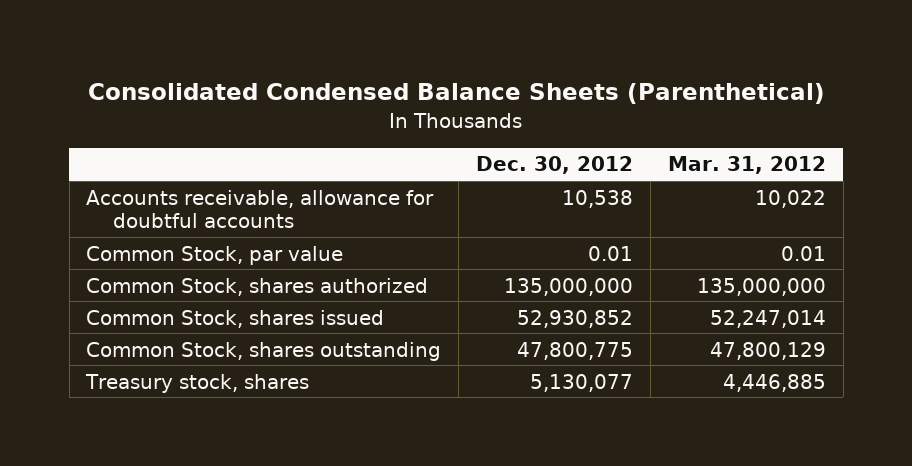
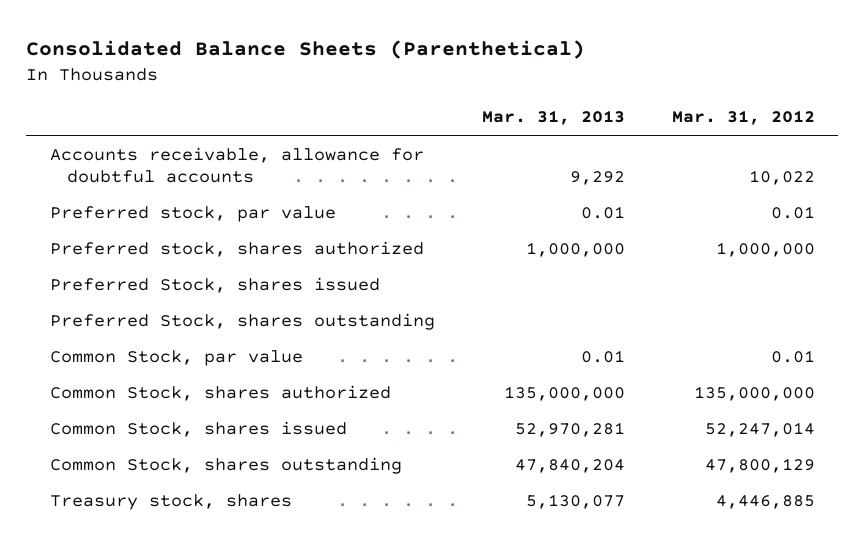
- Consolidated Condensed Balance Sheets (Parenthetical)
+ Consolidated Balance Sheets (Parenthetical)
- | Dec. 30, 2012 | Mar. 31, 2012
+ | Mar. 31, 2013 | Mar. 31, 2012
+ Preferred stock, par value | 0.01 | 0.01
+ Preferred stock, shares authorized | 1,000,000 | 1,000,000
+ Preferred Stock, shares issued
+ Preferred Stock, shares outstanding

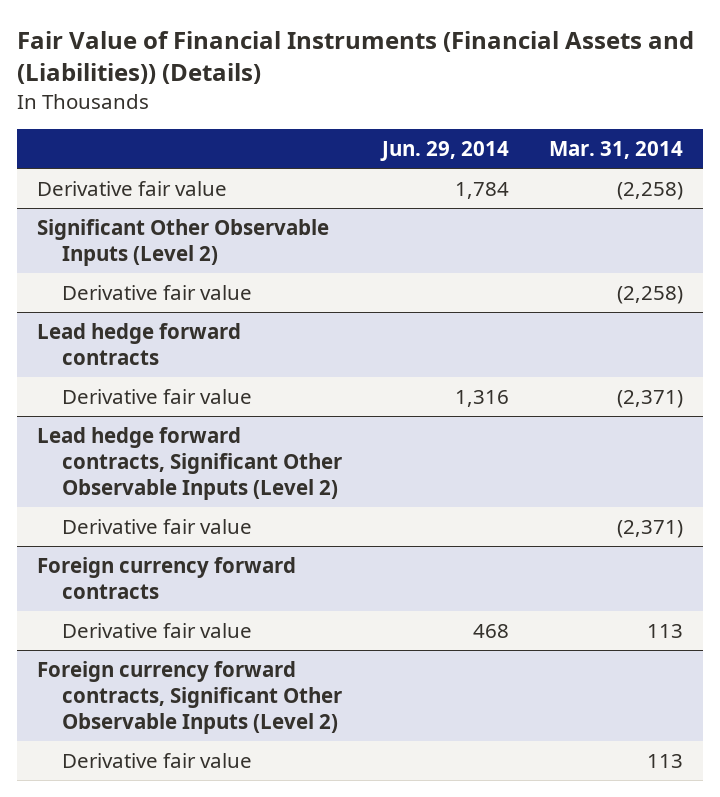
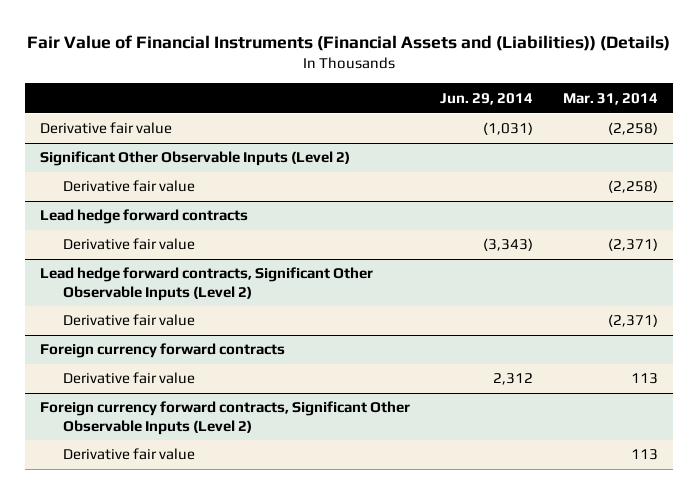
- Derivative fair value | 1,784 | (2,258)
+ Derivative fair value | (1,031) | (2,258)
@ Lead hedge forward contracts
- Derivative fair value | 1,316 | (2,371)
+ Derivative fair value | (3,343) | (2,371)
@ Foreign currency forward contracts
- Derivative fair value | 468 | 113
+ Derivative fair value | 2,312 | 113

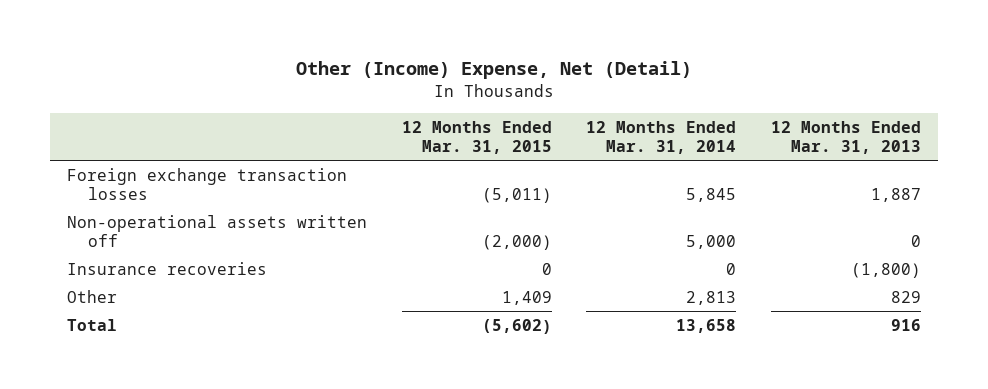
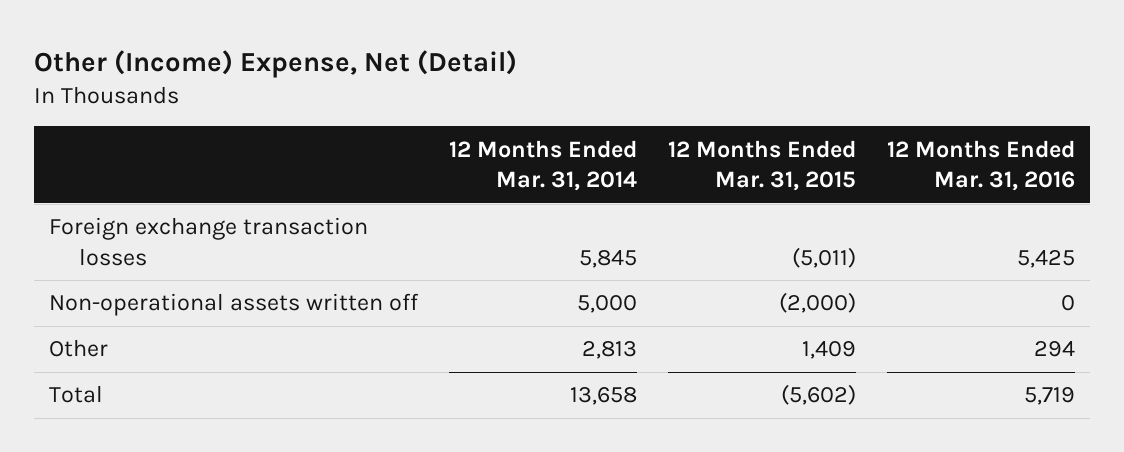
- | 12 Months Ended Mar. 31, 2015 | 12 Months Ended Mar. 31, 2014 | 12 Months Ended Mar. 31, 2013
+ | 12 Months Ended Mar. 31, 2014 | 12 Months Ended Mar. 31, 2015 | 12 Months Ended Mar. 31, 2016
- Insurance recoveries | 0 | 0 | (1,800)

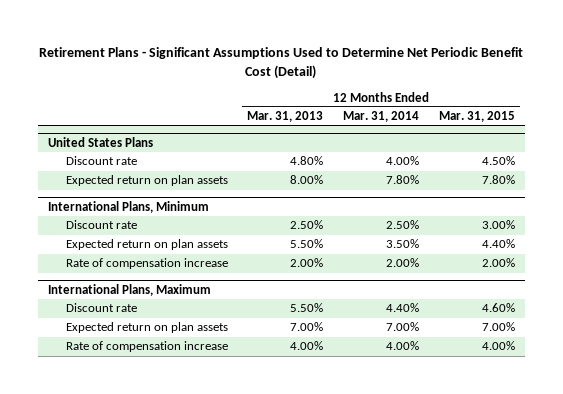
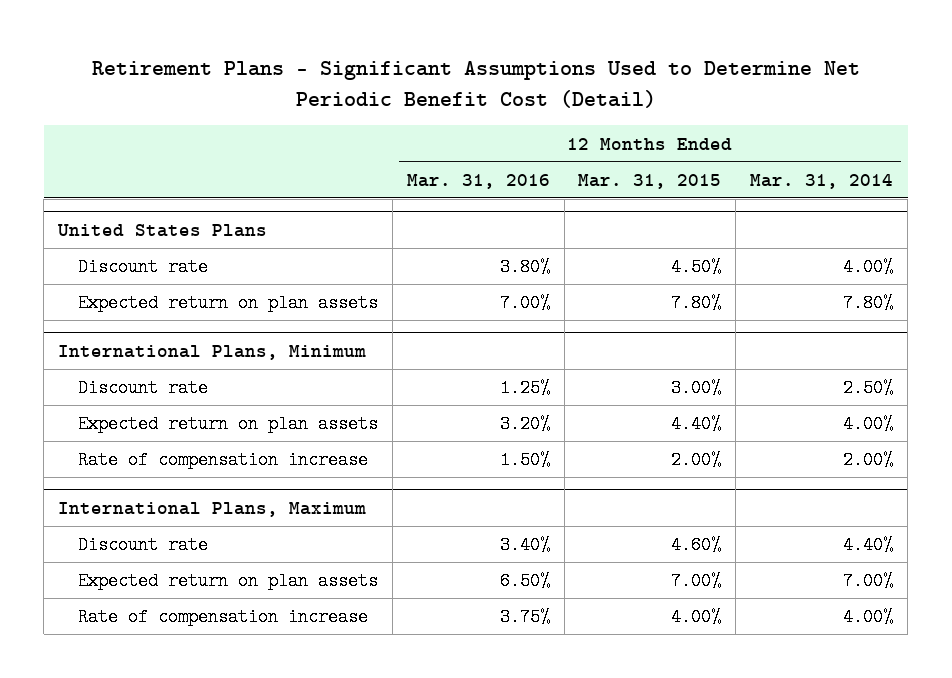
- | 12 Months Ended Mar. 31, 2013 | 12 Months Ended Mar. 31, 2014 | 12 Months Ended Mar. 31, 2015
+ | 12 Months Ended Mar. 31, 2016 | 12 Months Ended Mar. 31, 2015 | 12 Months Ended Mar. 31, 2014
@ International Plans, Minimum
- Expected return on plan assets | 5.50% | 3.50% | 4.40%
+ Expected return on plan assets | 3.20% | 4.40% | 4.00%

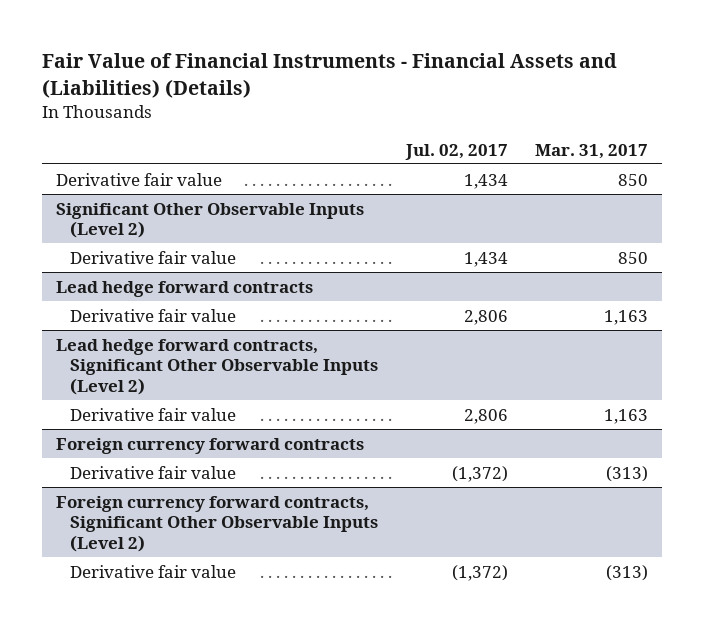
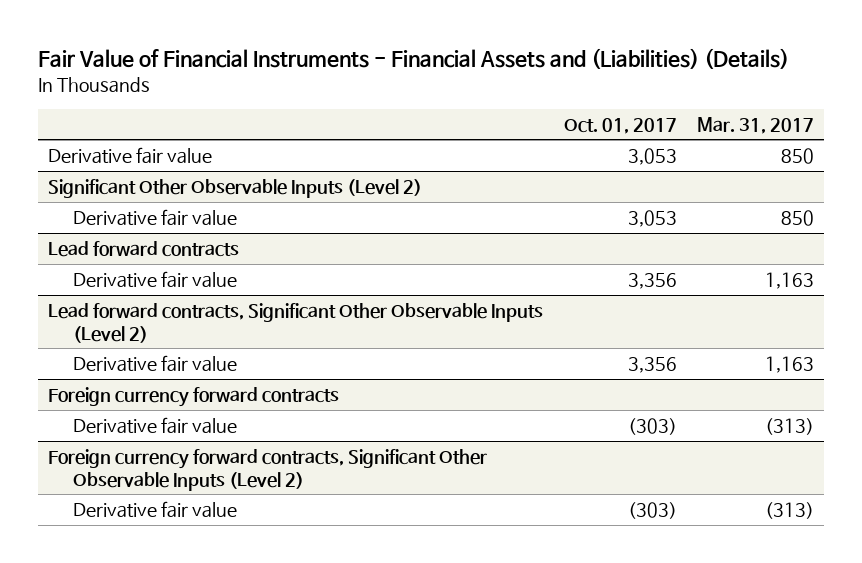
- | Jul. 02, 2017 | Mar. 31, 2017
+ | Oct. 01, 2017 | Mar. 31, 2017
- Lead hedge forward contracts
+ Lead forward contracts
- Lead hedge forward contracts, Significant Other Observable Inputs (Level 2)
+ Lead forward contracts, Significant Other Observable Inputs (Level 2)

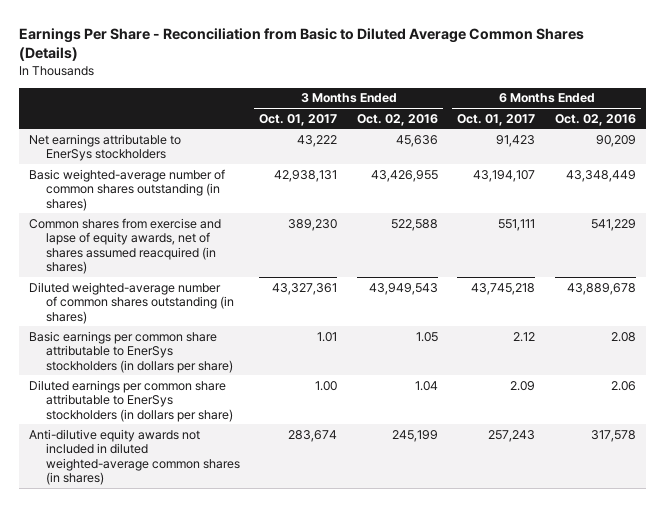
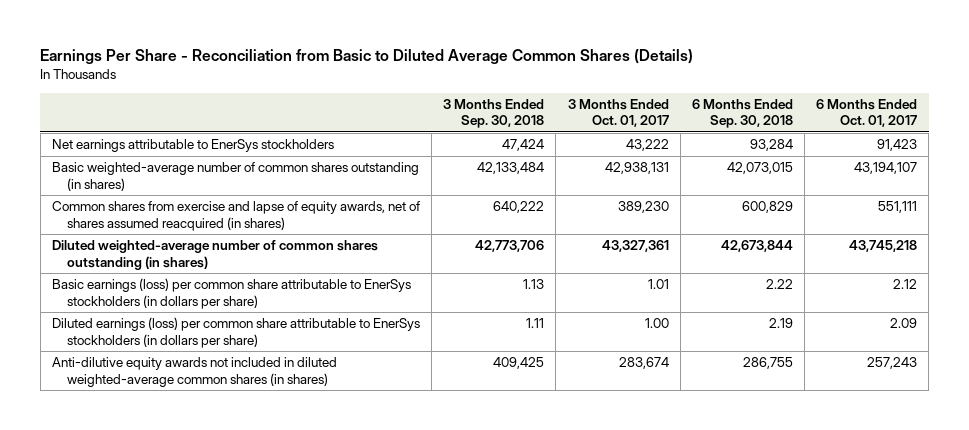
- | 3 Months Ended Oct. 01, 2017 | 3 Months Ended Oct. 02, 2016 | 6 Months Ended Oct. 01, 2017 | 6 Months Ended Oct. 02, 2016
+ | 3 Months Ended Sep. 30, 2018 | 3 Months Ended Oct. 01, 2017 | 6 Months Ended Sep. 30, 2018 | 6 Months Ended Oct. 01, 2017
- Basic earnings per common share attributable to EnerSys stockholders (in dollars per share) | 1.01 | 1.05 | 2.12 | 2.08
- Diluted earnings per common share attributable to EnerSys stockholders (in dollars per share) | 1.00 | 1.04 | 2.09 | 2.06
+ Basic earnings (loss) per common share attributable to EnerSys stockholders (in dollars per share) | 1.13 | 1.01 | 2.22 | 2.12
+ Diluted earnings (loss) per common share attributable to EnerSys stockholders (in dollars per share) | 1.11 | 1.00 | 2.19 | 2.09

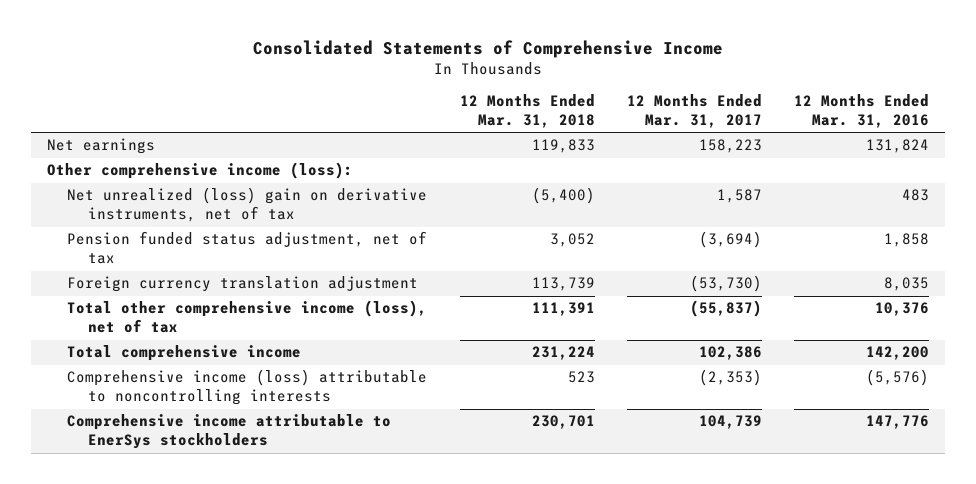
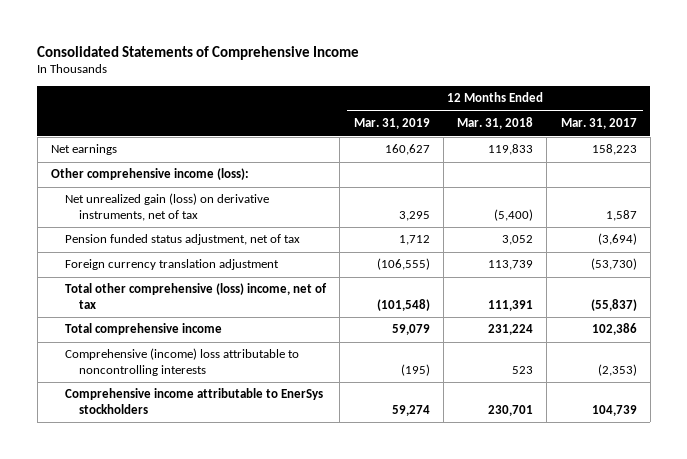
- | 12 Months Ended Mar. 31, 2018 | 12 Months Ended Mar. 31, 2017 | 12 Months Ended Mar. 31, 2016
+ | 12 Months Ended Mar. 31, 2019 | 12 Months Ended Mar. 31, 2018 | 12 Months Ended Mar. 31, 2017
- Net unrealized (loss) gain on derivative instruments, net of tax | (5,400) | 1,587 | 483
+ Net unrealized gain (loss) on derivative instruments, net of tax | 3,295 | (5,400) | 1,587
- Total other comprehensive income (loss), net of tax | 111,391 | (55,837) | 10,376
+ Total other comprehensive (loss) income, net of tax | (101,548) | 111,391 | (55,837)
- Comprehensive income (loss) attributable to noncontrolling interests | 523 | (2,353) | (5,576)
+ Comprehensive (income) loss attributable to noncontrolling interests | (195) | 523 | (2,353)

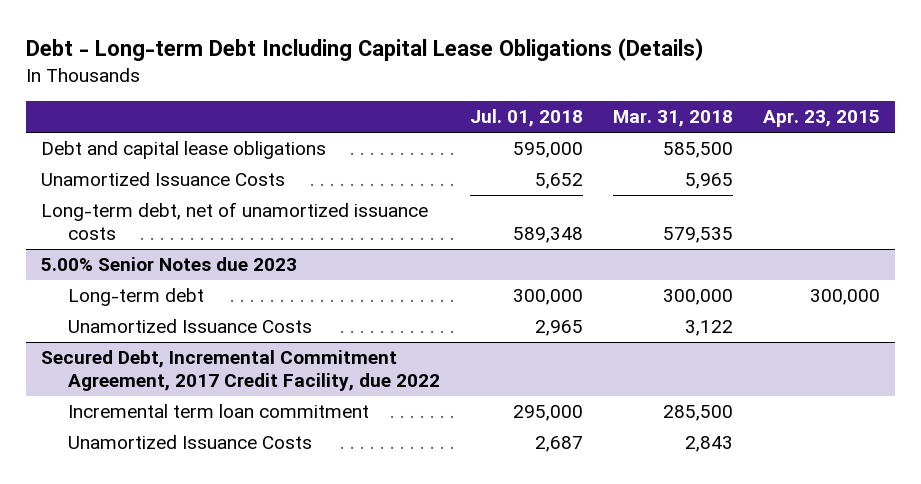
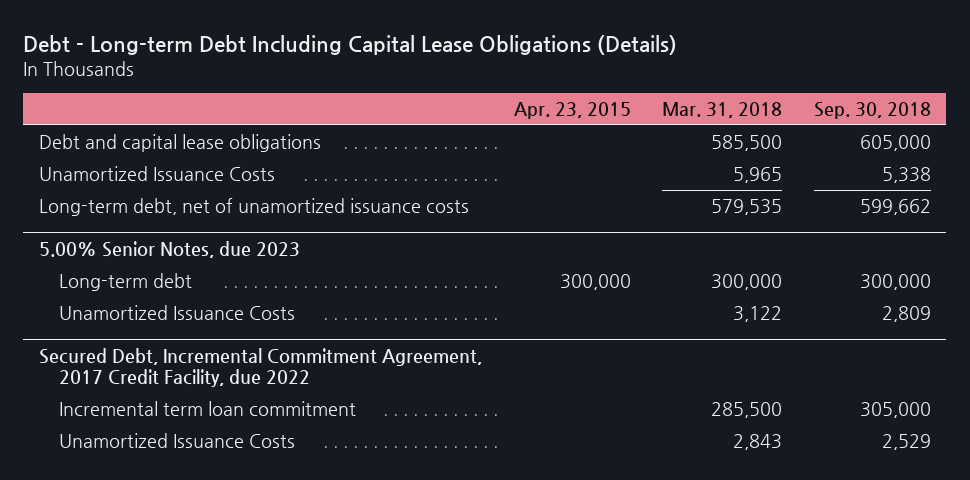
- | Jul. 01, 2018 | Mar. 31, 2018 | Apr. 23, 2015
+ | Apr. 23, 2015 | Mar. 31, 2018 | Sep. 30, 2018
- 5.00% Senior Notes due 2023
+ 5.00% Senior Notes, due 2023

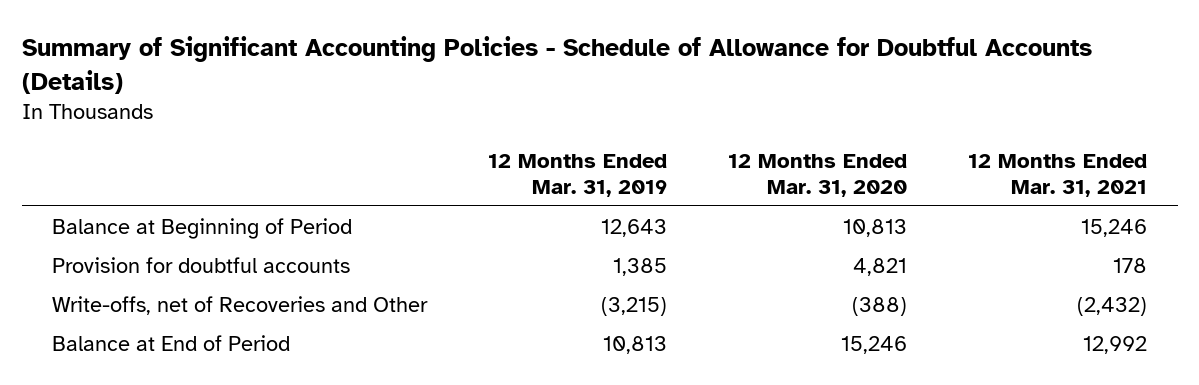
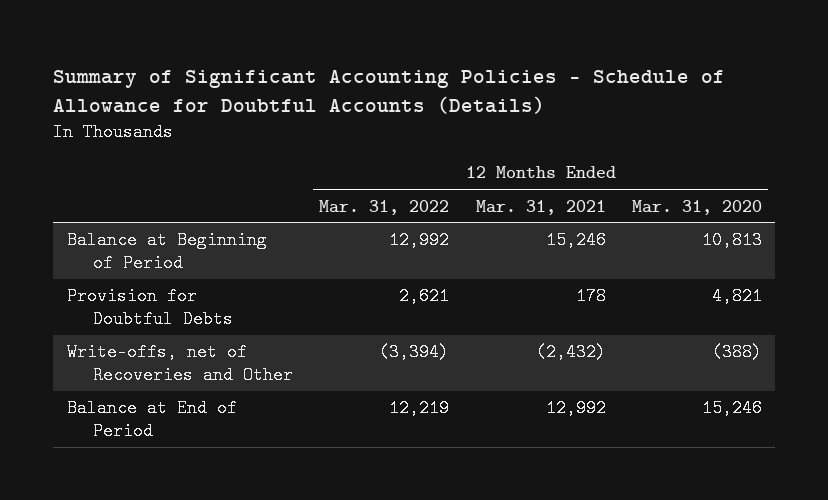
- | 12 Months Ended Mar. 31, 2019 | 12 Months Ended Mar. 31, 2020 | 12 Months Ended Mar. 31, 2021
+ | 12 Months Ended Mar. 31, 2022 | 12 Months Ended Mar. 31, 2021 | 12 Months Ended Mar. 31, 2020
- Provision for doubtful accounts | 1,385 | 4,821 | 178
+ Provision for Doubtful Debts | 2,621 | 178 | 4,821

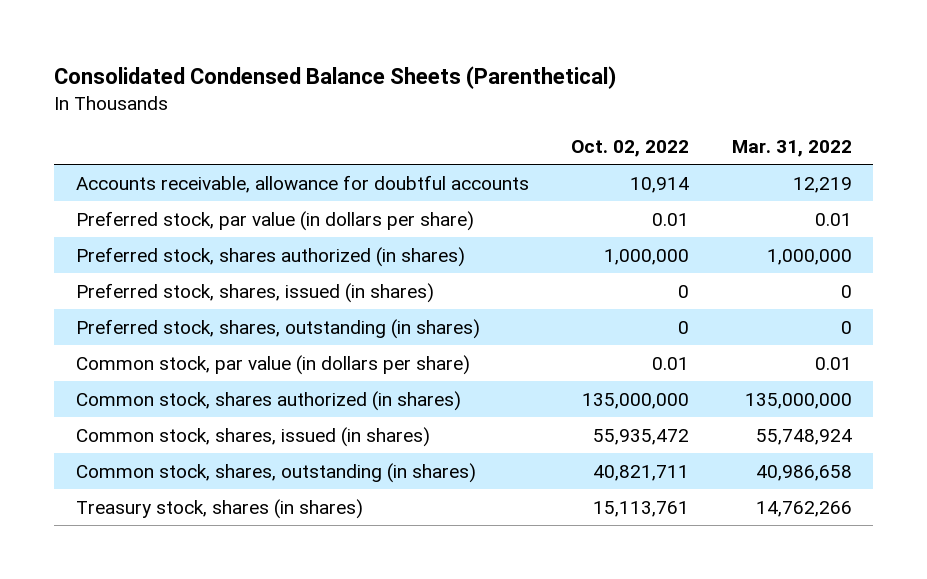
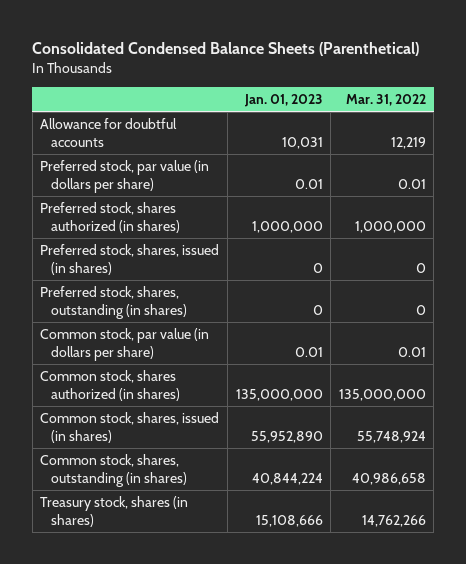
- | Oct. 02, 2022 | Mar. 31, 2022
+ | Jan. 01, 2023 | Mar. 31, 2022
- Accounts receivable, allowance for doubtful accounts | 10,914 | 12,219
+ Allowance for doubtful accounts | 10,031 | 12,219

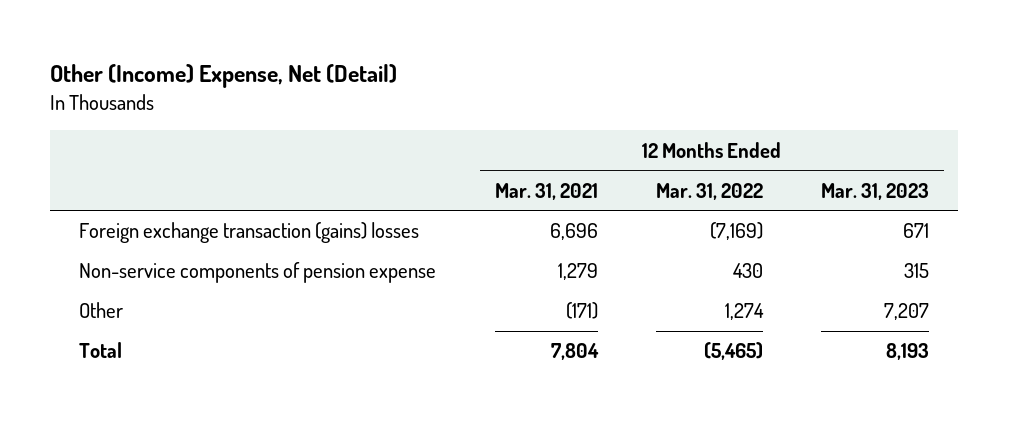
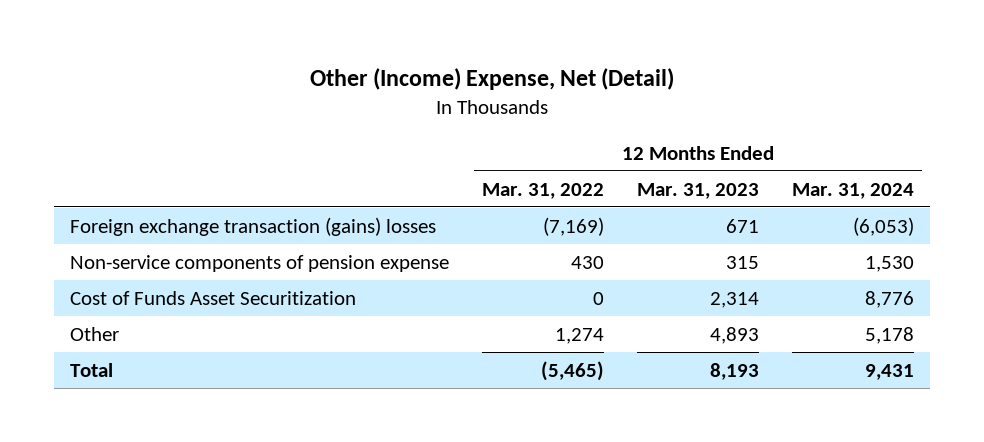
- | 12 Months Ended Mar. 31, 2021 | 12 Months Ended Mar. 31, 2022 | 12 Months Ended Mar. 31, 2023
+ | 12 Months Ended Mar. 31, 2022 | 12 Months Ended Mar. 31, 2023 | 12 Months Ended Mar. 31, 2024
- Other | (171) | 1,274 | 7,207
+ Cost of Funds Asset Securitization | 0 | 2,314 | 8,776
+ Other | 1,274 | 4,893 | 5,178

